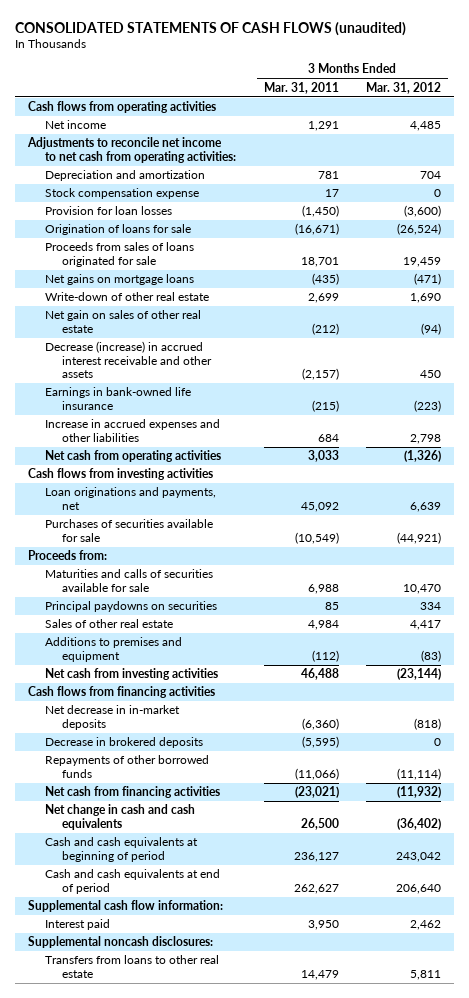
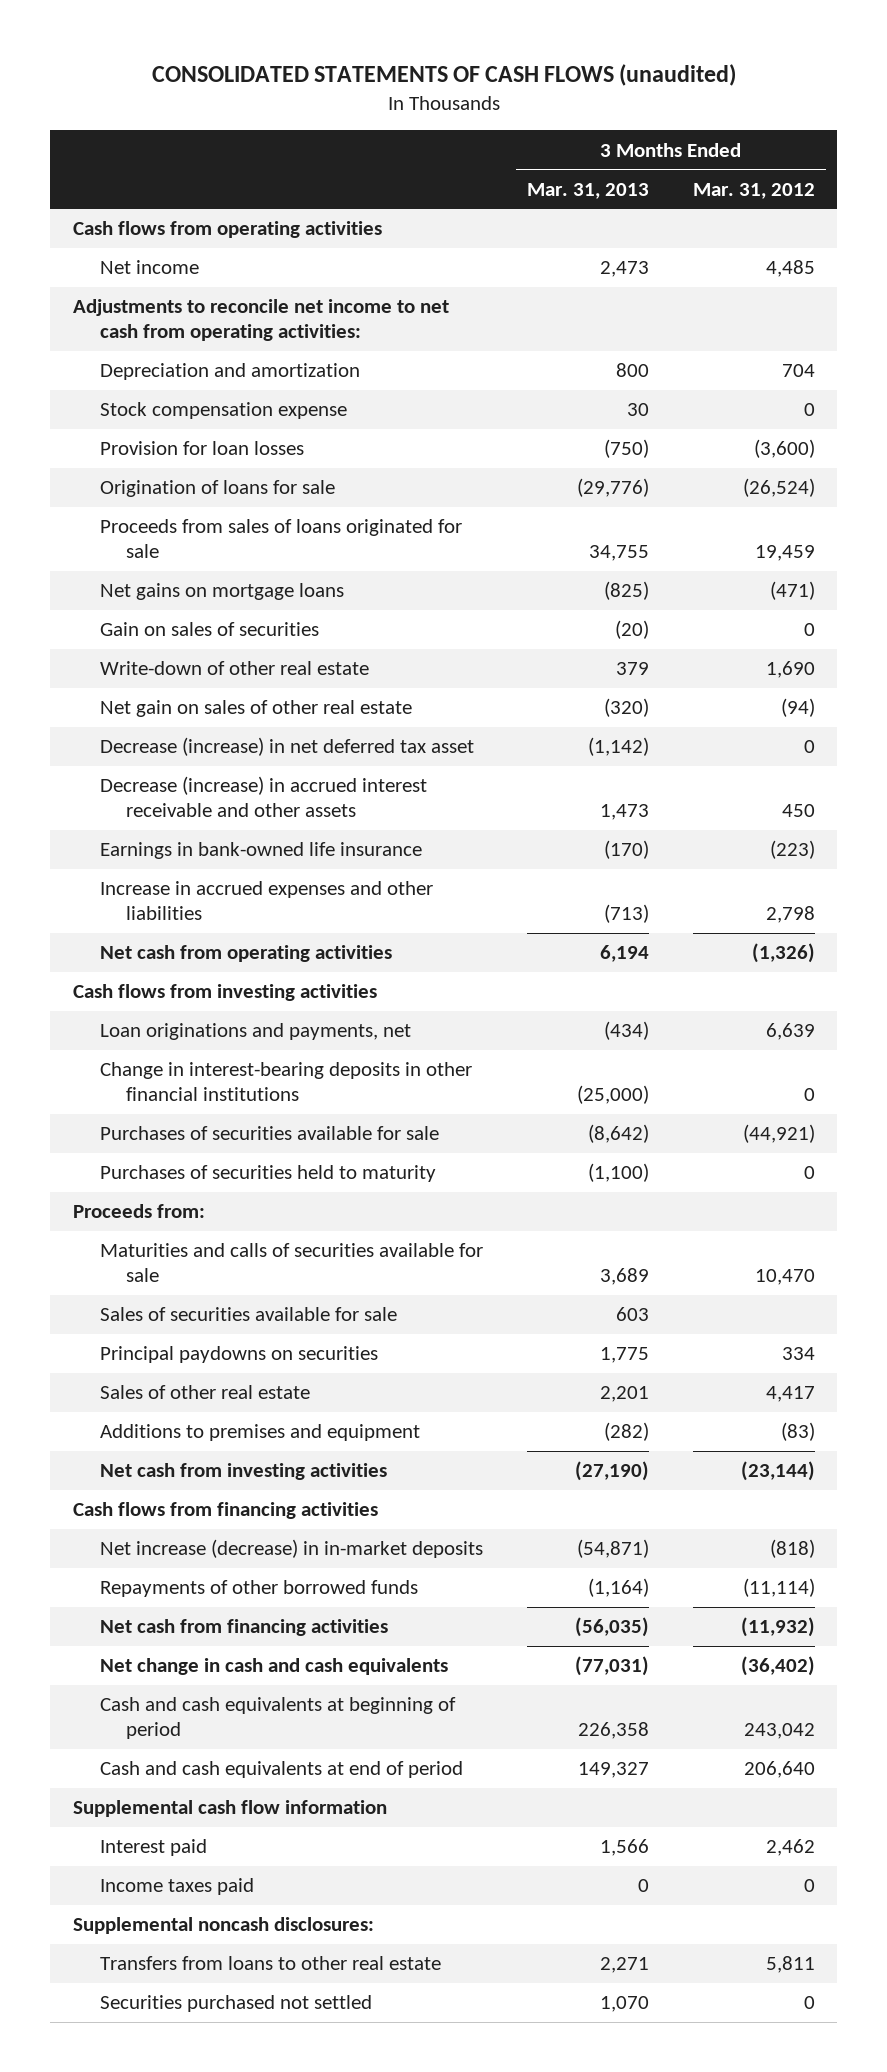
- | 3 Months Ended Mar. 31, 2011 | 3 Months Ended Mar. 31, 2012
+ | 3 Months Ended Mar. 31, 2013 | 3 Months Ended Mar. 31, 2012
+ Gain on sales of securities | (20) | 0
+ Decrease (increase) in net deferred tax asset | (1,142) | 0
+ Change in interest-bearing deposits in other financial institutions | (25,000) | 0
+ Purchases of securities held to maturity | (1,100) | 0
+ Sales of securities available for sale | 603 |
- Net decrease in in-market deposits | (6,360) | (818)
- Decrease in brokered deposits | (5,595) | 0
+ Net increase (decrease) in in-market deposits | (54,871) | (818)
- Supplemental cash flow information:
+ Supplemental cash flow information
+ Income taxes paid | 0 | 0
+ Securities purchased not settled | 1,070 | 0

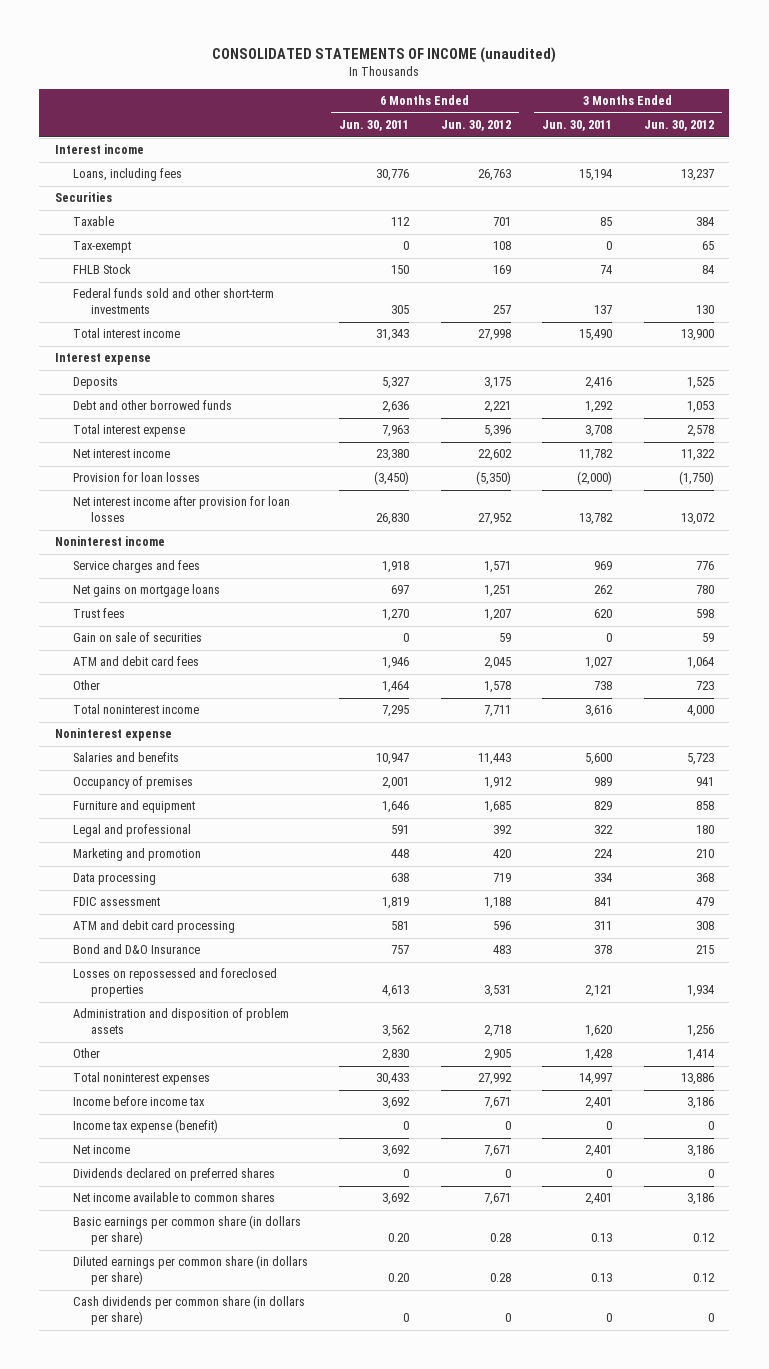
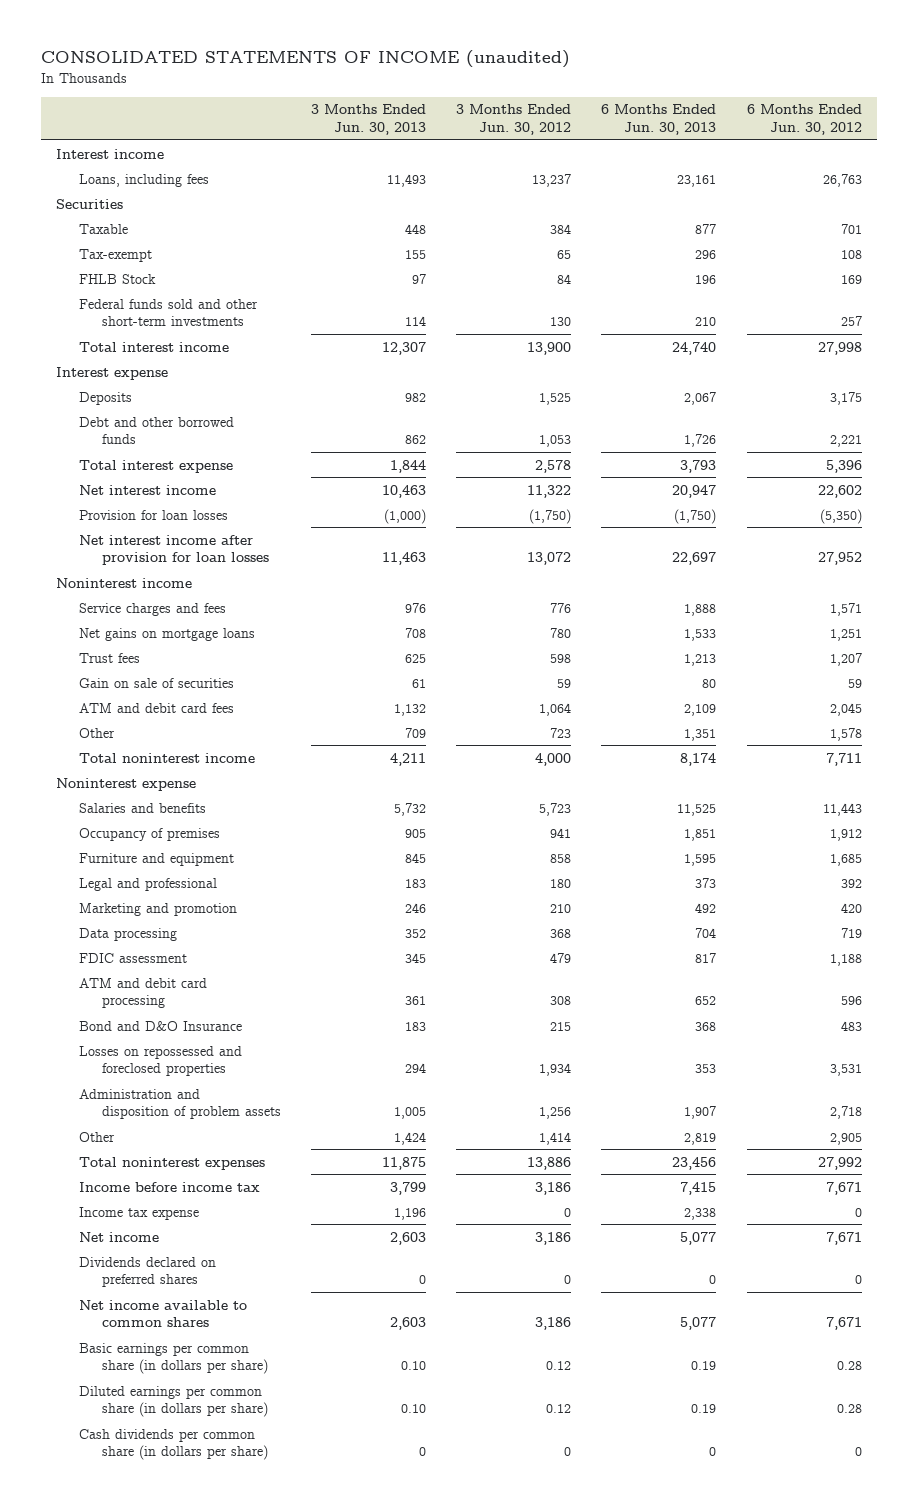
- | 6 Months Ended Jun. 30, 2011 | 6 Months Ended Jun. 30, 2012 | 3 Months Ended Jun. 30, 2011 | 3 Months Ended Jun. 30, 2012
+ | 3 Months Ended Jun. 30, 2013 | 3 Months Ended Jun. 30, 2012 | 6 Months Ended Jun. 30, 2013 | 6 Months Ended Jun. 30, 2012
- Income tax expense (benefit) | 0 | 0 | 0 | 0
+ Income tax expense | 1,196 | 0 | 2,338 | 0

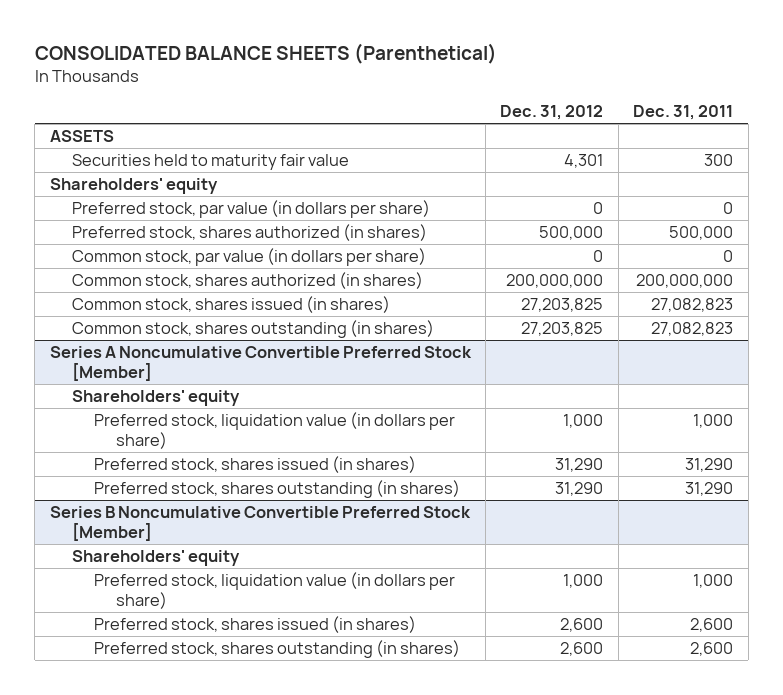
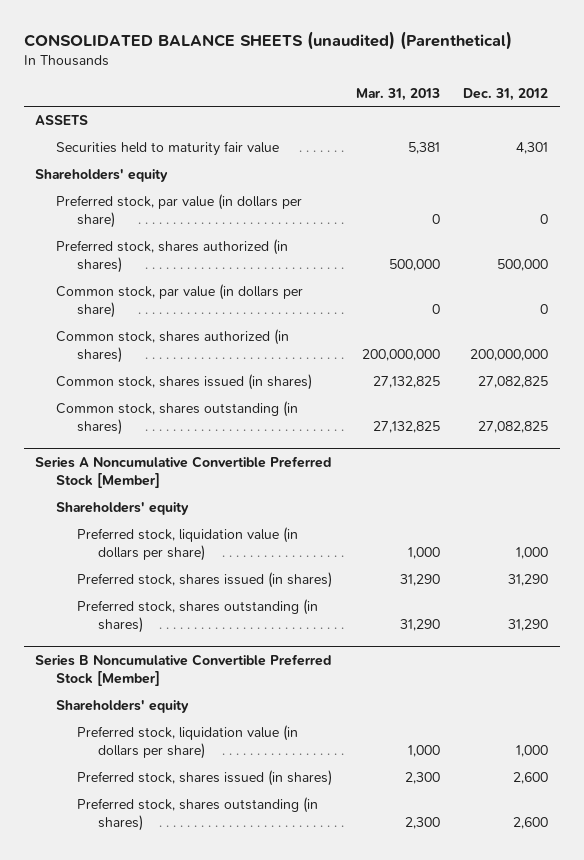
- CONSOLIDATED BALANCE SHEETS (Parenthetical)
+ CONSOLIDATED BALANCE SHEETS (unaudited) (Parenthetical)
- | Dec. 31, 2012 | Dec. 31, 2011
+ | Mar. 31, 2013 | Dec. 31, 2012
- Common stock, shares issued (in shares) | 27,203,825 | 27,082,823
- Common stock, shares outstanding (in shares) | 27,203,825 | 27,082,823
+ Common stock, shares issued (in shares) | 27,132,825 | 27,082,825
+ Common stock, shares outstanding (in shares) | 27,132,825 | 27,082,825

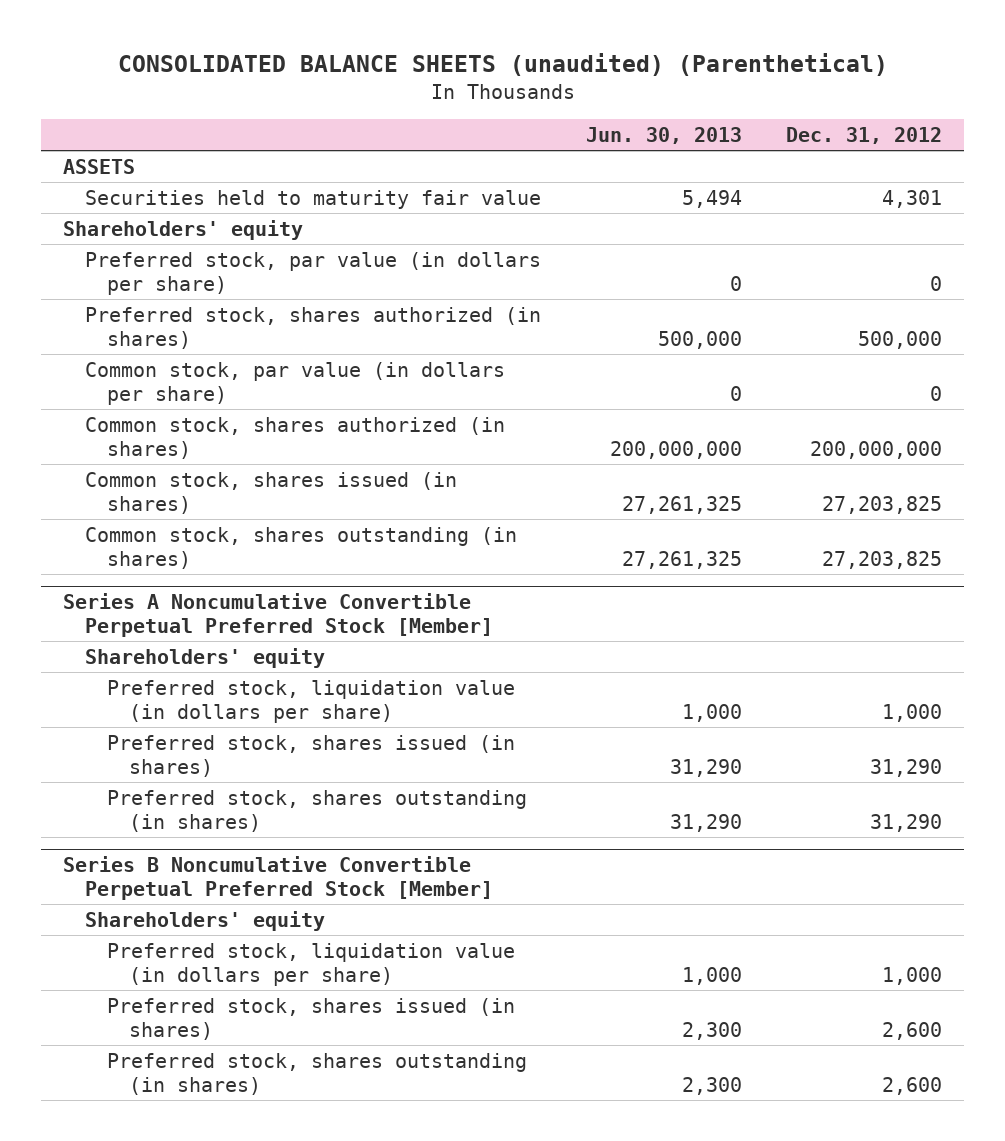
- | Mar. 31, 2013 | Dec. 31, 2012
+ | Jun. 30, 2013 | Dec. 31, 2012
- Common stock, shares issued (in shares) | 27,132,825 | 27,082,825
- Common stock, shares outstanding (in shares) | 27,132,825 | 27,082,825
- Series A Noncumulative Convertible Preferred Stock [Member]
+ Common stock, shares issued (in shares) | 27,261,325 | 27,203,825
+ Common stock, shares outstanding (in shares) | 27,261,325 | 27,203,825
+ Series A Noncumulative Convertible Perpetual Preferred Stock [Member]
- Series B Noncumulative Convertible Preferred Stock [Member]
+ Series B Noncumulative Convertible Perpetual Preferred Stock [Member]

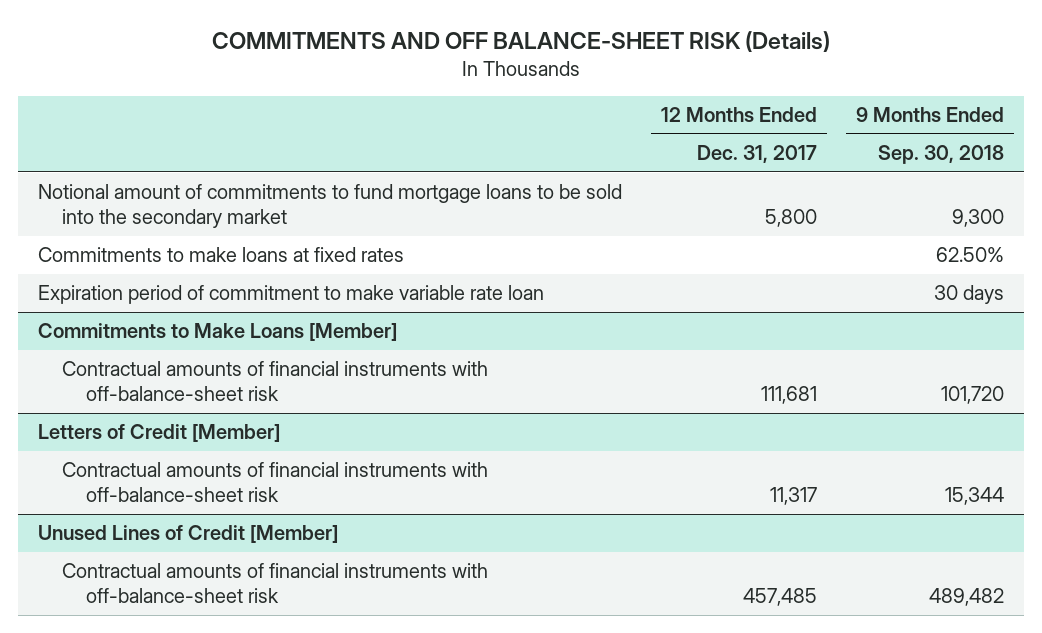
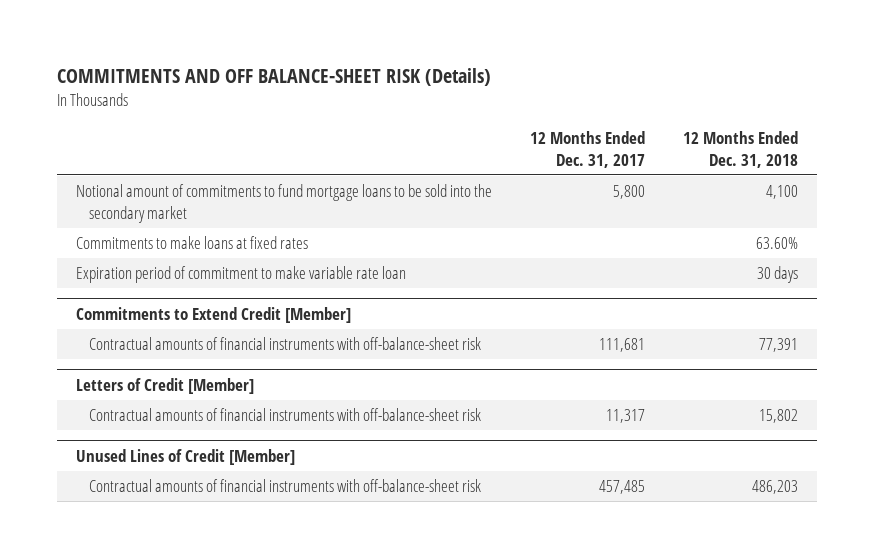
- | 12 Months Ended Dec. 31, 2017 | 9 Months Ended Sep. 30, 2018
+ | 12 Months Ended Dec. 31, 2017 | 12 Months Ended Dec. 31, 2018
- Commitments to Make Loans [Member]
+ Commitments to Extend Credit [Member]

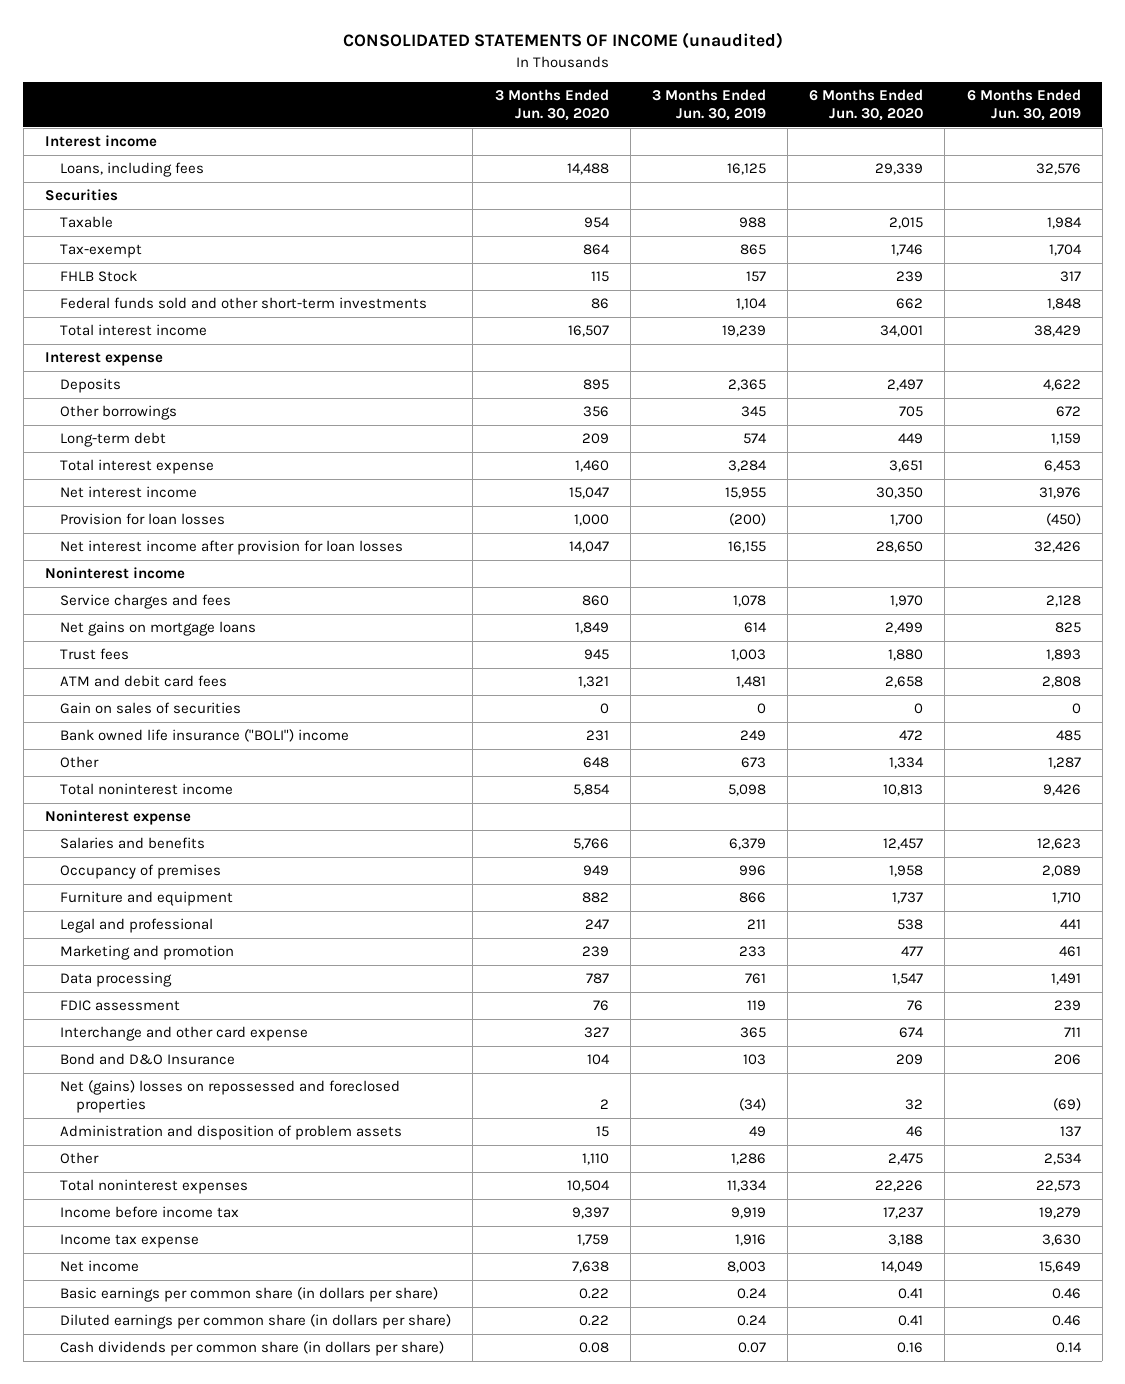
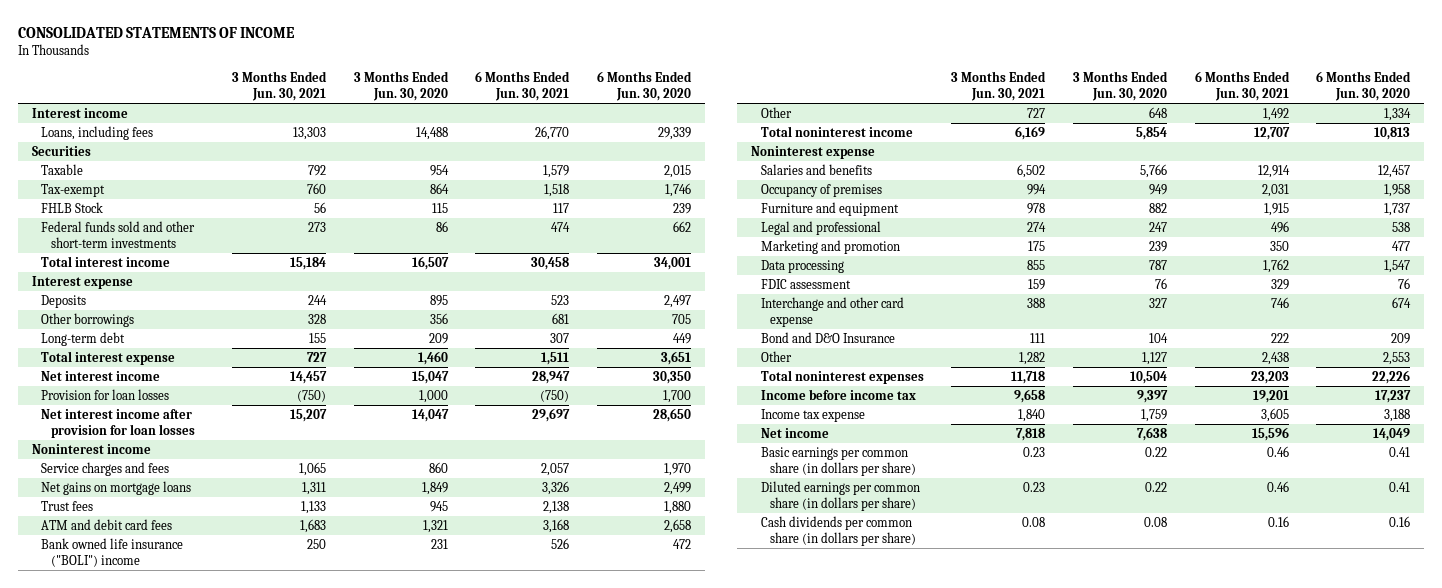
- CONSOLIDATED STATEMENTS OF INCOME (unaudited)
+ CONSOLIDATED STATEMENTS OF INCOME
- | 3 Months Ended Jun. 30, 2020 | 3 Months Ended Jun. 30, 2019 | 6 Months Ended Jun. 30, 2020 | 6 Months Ended Jun. 30, 2019
+ | 3 Months Ended Jun. 30, 2021 | 3 Months Ended Jun. 30, 2020 | 6 Months Ended Jun. 30, 2021 | 6 Months Ended Jun. 30, 2020
- Gain on sales of securities | 0 | 0 | 0 | 0
- Net (gains) losses on repossessed and foreclosed properties | 2 | (34) | 32 | (69)
- Administration and disposition of problem assets | 15 | 49 | 46 | 137
- Other | 1,110 | 1,286 | 2,475 | 2,534
+ Other | 1,282 | 1,127 | 2,438 | 2,553

